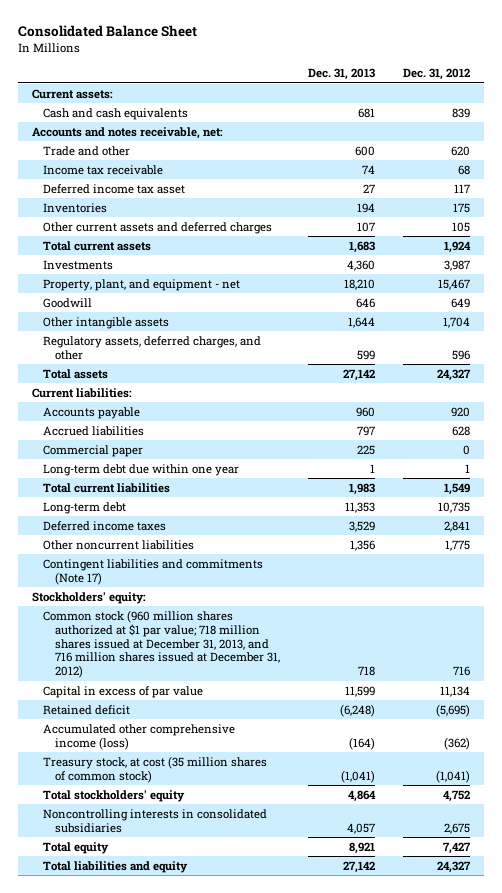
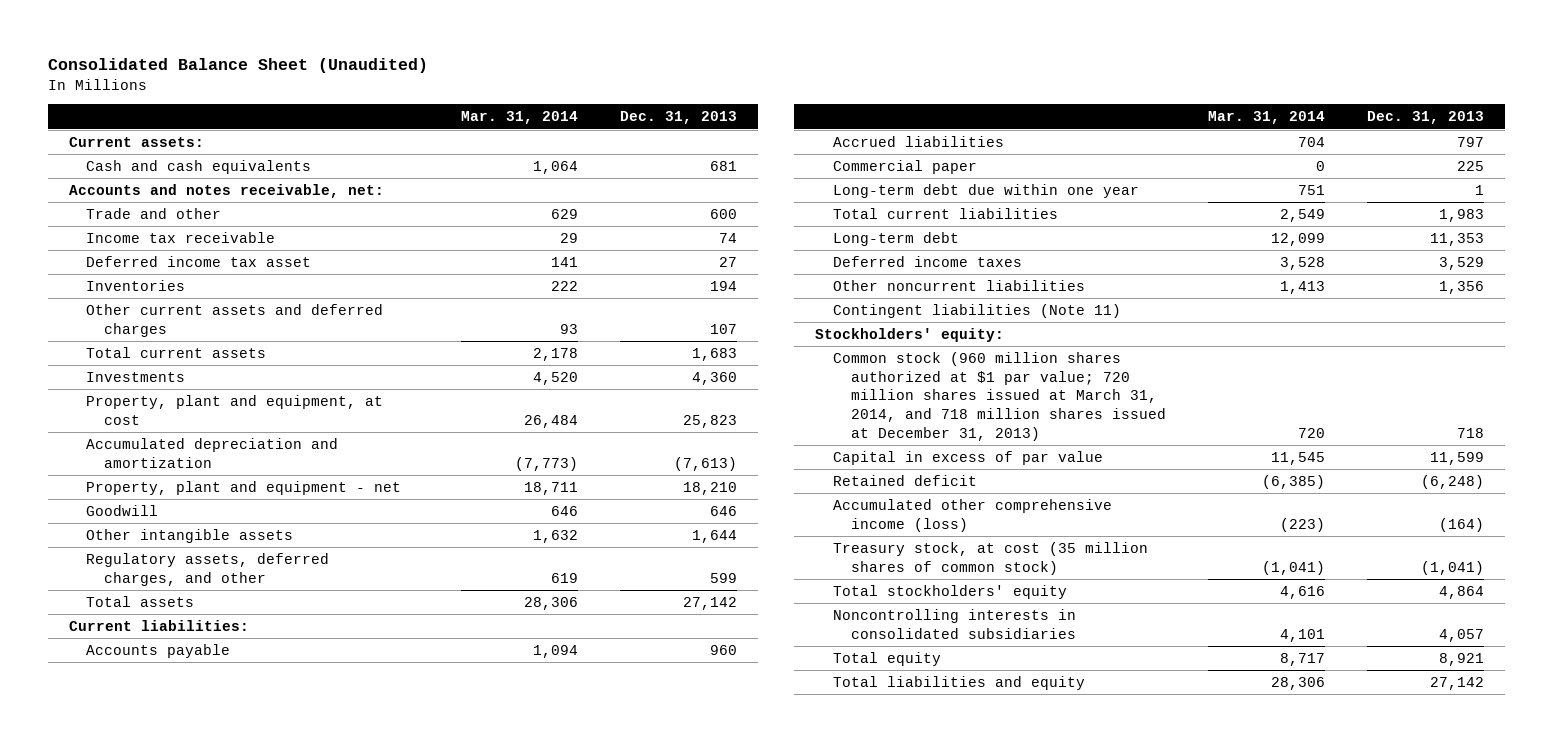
- Consolidated Balance Sheet
+ Consolidated Balance Sheet (Unaudited)
- | Dec. 31, 2013 | Dec. 31, 2012
+ | Mar. 31, 2014 | Dec. 31, 2013
- Property, plant, and equipment - net | 18,210 | 15,467
+ Property, plant and equipment, at cost | 26,484 | 25,823
+ Accumulated depreciation and amortization | (7,773) | (7,613)
+ Property, plant and equipment - net | 18,711 | 18,210
- Contingent liabilities and commitments (Note 17)
+ Contingent liabilities (Note 11)
- Common stock (960 million shares authorized at $1 par value; 718 million shares issued at December 31, 2013, and 716 million shares issued at December 31, 2012) | 718 | 716
+ Common stock (960 million shares authorized at $1 par value; 720 million shares issued at March 31, 2014, and 718 million shares issued at December 31, 2013) | 720 | 718

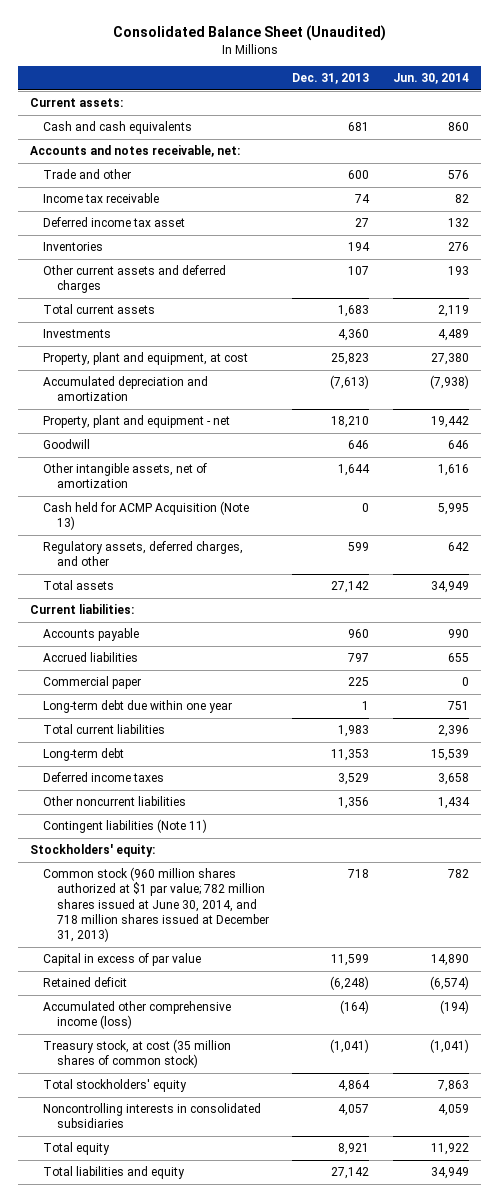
- | Mar. 31, 2014 | Dec. 31, 2013
+ | Dec. 31, 2013 | Jun. 30, 2014
- Other intangible assets | 1,632 | 1,644
+ Other intangible assets, net of amortization | 1,644 | 1,616
+ Cash held for ACMP Acquisition (Note 13) | 0 | 5,995
- Common stock (960 million shares authorized at $1 par value; 720 million shares issued at March 31, 2014, and 718 million shares issued at December 31, 2013) | 720 | 718
+ Common stock (960 million shares authorized at $1 par value; 782 million shares issued at June 30, 2014, and 718 million shares issued at December 31, 2013) | 718 | 782

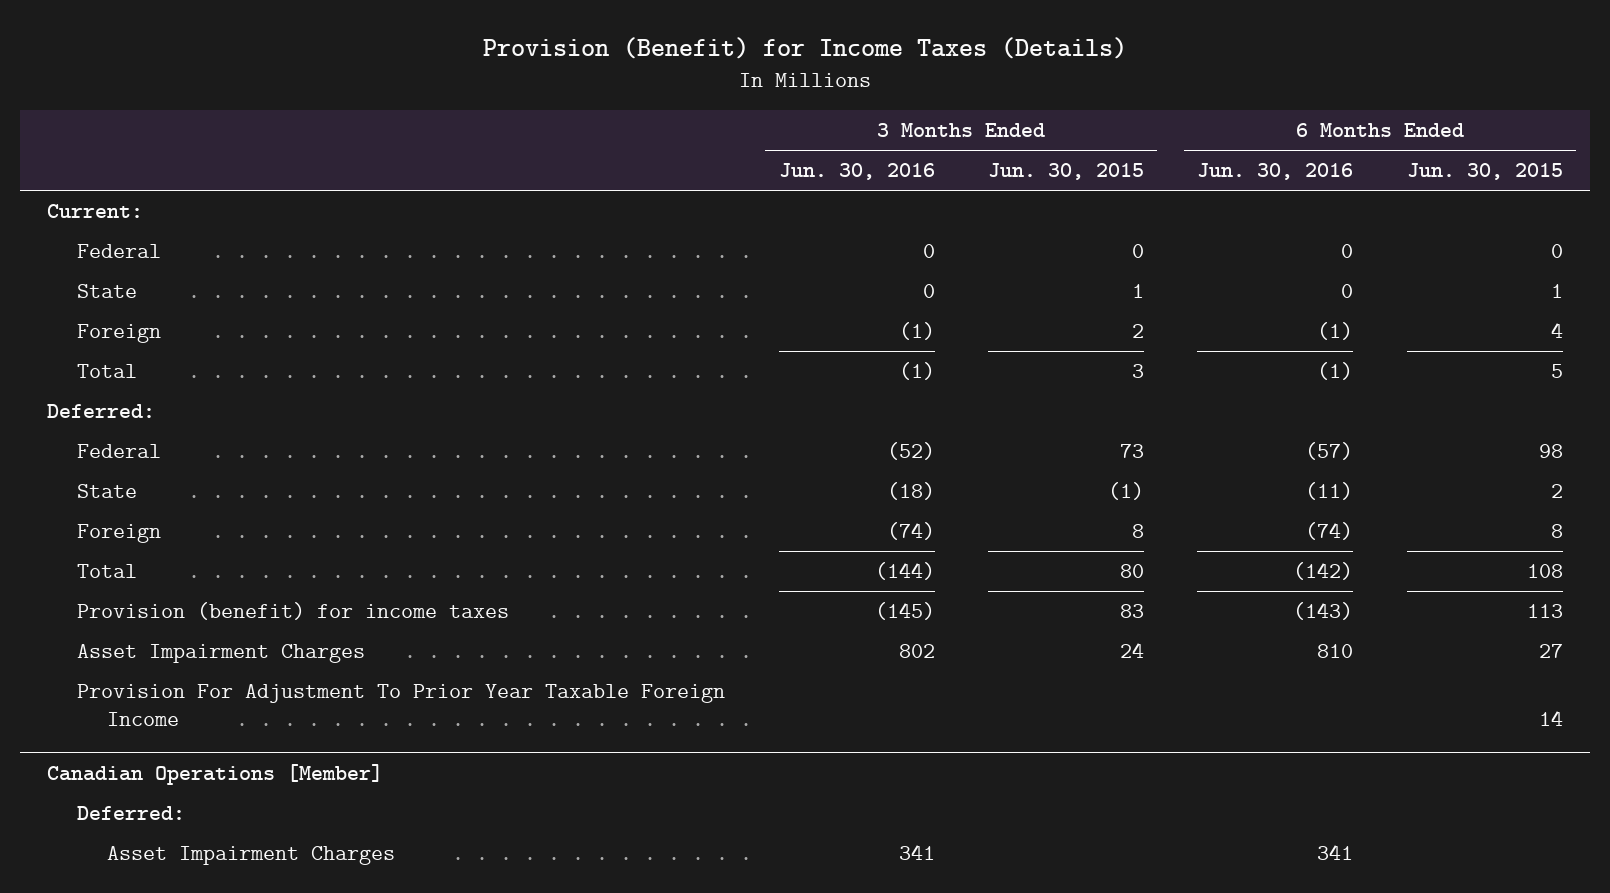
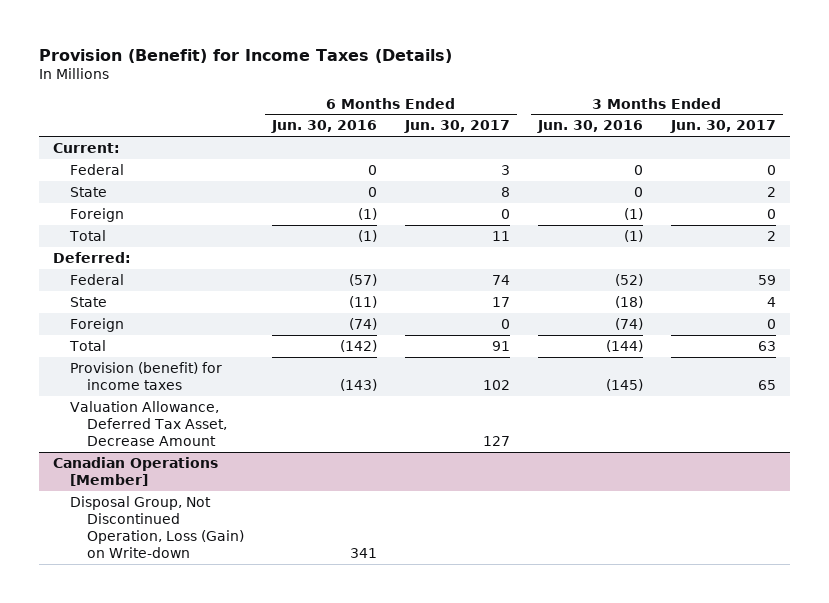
- | 3 Months Ended Jun. 30, 2016 | 3 Months Ended Jun. 30, 2015 | 6 Months Ended Jun. 30, 2016 | 6 Months Ended Jun. 30, 2015
+ | 6 Months Ended Jun. 30, 2016 | 6 Months Ended Jun. 30, 2017 | 3 Months Ended Jun. 30, 2016 | 3 Months Ended Jun. 30, 2017
- Asset Impairment Charges | 802 | 24 | 810 | 27
- Provision For Adjustment To Prior Year Taxable Foreign Income | | | | 14
+ Valuation Allowance, Deferred Tax Asset, Decrease Amount | | 127 | |
@ Canadian Operations [Member]
- Deferred:
- Asset Impairment Charges | 341 | | 341 |
+ Disposal Group, Not Discontinued Operation, Loss (Gain) on Write-down | 341 | | |

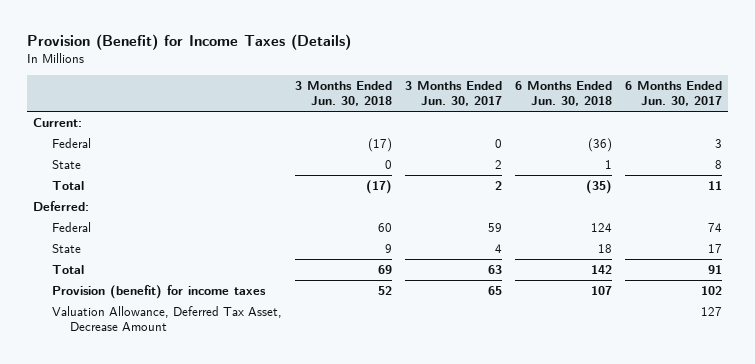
- | 6 Months Ended Jun. 30, 2016 | 6 Months Ended Jun. 30, 2017 | 3 Months Ended Jun. 30, 2016 | 3 Months Ended Jun. 30, 2017
+ | 3 Months Ended Jun. 30, 2018 | 3 Months Ended Jun. 30, 2017 | 6 Months Ended Jun. 30, 2018 | 6 Months Ended Jun. 30, 2017
- Foreign | (1) | 0 | (1) | 0
- Foreign | (74) | 0 | (74) | 0
- Canadian Operations [Member]
- Disposal Group, Not Discontinued Operation, Loss (Gain) on Write-down | 341 | | |

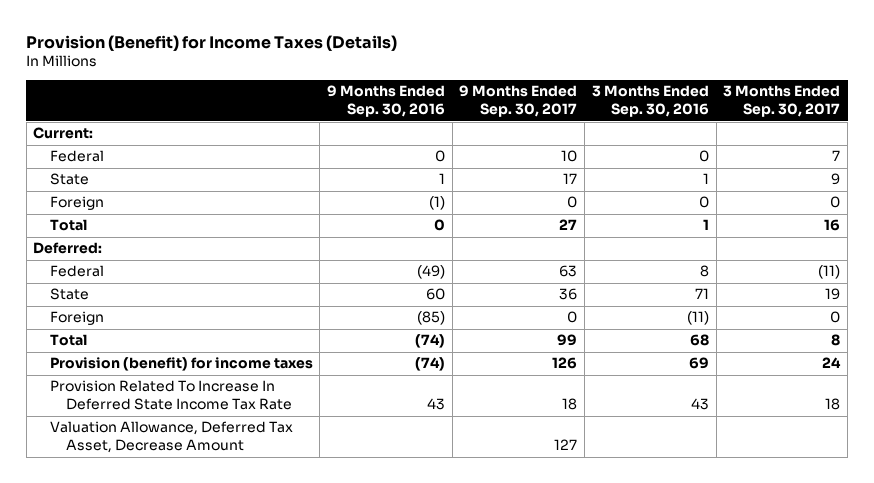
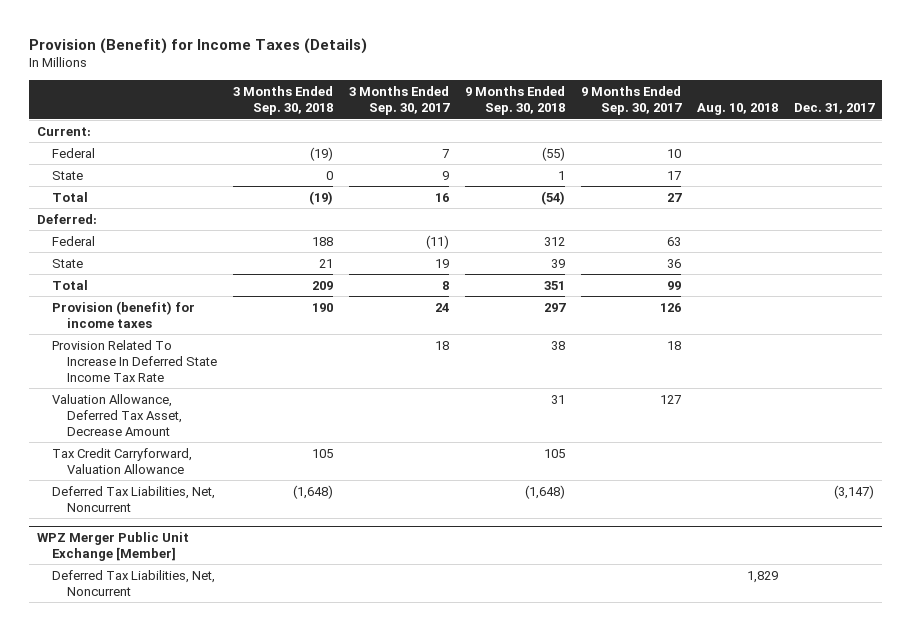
- | 9 Months Ended Sep. 30, 2016 | 9 Months Ended Sep. 30, 2017 | 3 Months Ended Sep. 30, 2016 | 3 Months Ended Sep. 30, 2017
+ | 3 Months Ended Sep. 30, 2018 | 3 Months Ended Sep. 30, 2017 | 9 Months Ended Sep. 30, 2018 | 9 Months Ended Sep. 30, 2017 | Aug. 10, 2018 | Dec. 31, 2017
- Foreign | (1) | 0 | 0 | 0
- Foreign | (85) | 0 | (11) | 0
+ Tax Credit Carryforward, Valuation Allowance | 105 | | 105 | | |
+ Deferred Tax Liabilities, Net, Noncurrent | (1,648) | | (1,648) | | | (3,147)
+ WPZ Merger Public Unit Exchange [Member]
+ Deferred Tax Liabilities, Net, Noncurrent | | | | | 1,829 |

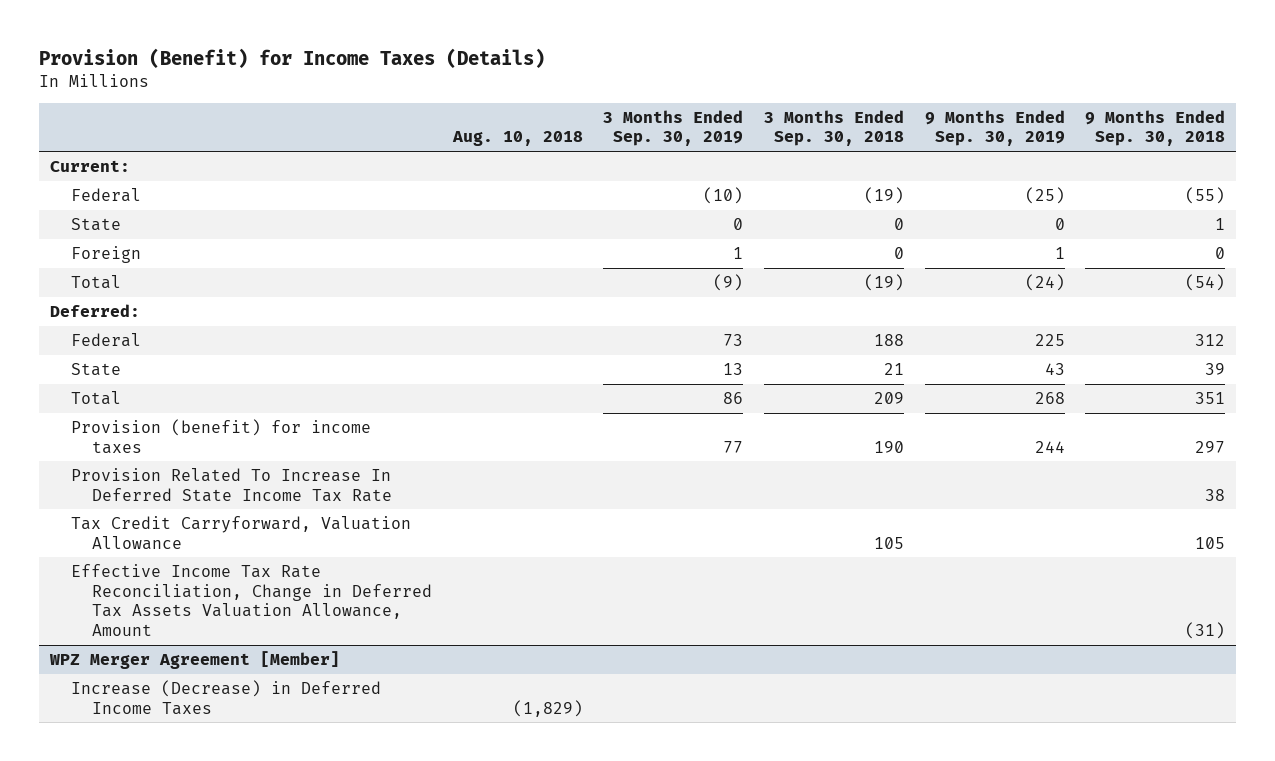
- | 3 Months Ended Sep. 30, 2018 | 3 Months Ended Sep. 30, 2017 | 9 Months Ended Sep. 30, 2018 | 9 Months Ended Sep. 30, 2017 | Aug. 10, 2018 | Dec. 31, 2017
+ | Aug. 10, 2018 | 3 Months Ended Sep. 30, 2019 | 3 Months Ended Sep. 30, 2018 | 9 Months Ended Sep. 30, 2019 | 9 Months Ended Sep. 30, 2018
+ Foreign | | 1 | 0 | 1 | 0
- Valuation Allowance, Deferred Tax Asset, Decrease Amount | | | 31 | 127 | |
- Deferred Tax Liabilities, Net, Noncurrent | (1,648) | | (1,648) | | | (3,147)
- WPZ Merger Public Unit Exchange [Member]
- Deferred Tax Liabilities, Net, Noncurrent | | | | | 1,829 |
+ Effective Income Tax Rate Reconciliation, Change in Deferred Tax Assets Valuation Allowance, Amount | | | | | (31)
+ WPZ Merger Agreement [Member]
+ Increase (Decrease) in Deferred Income Taxes | (1,829) | | | |

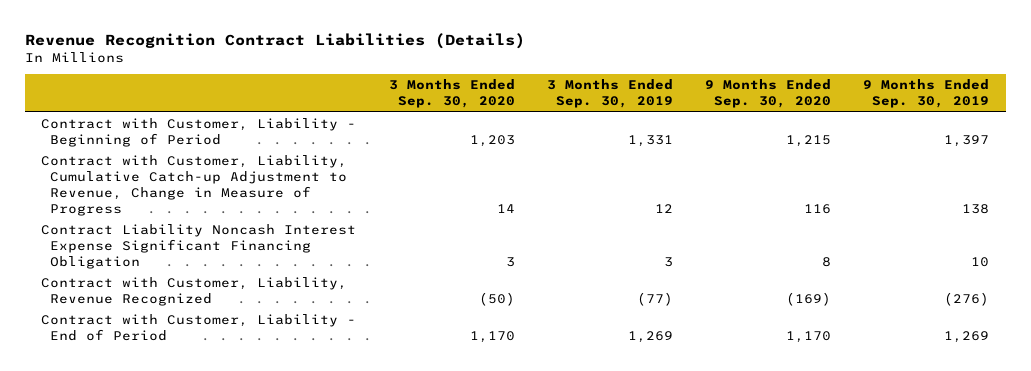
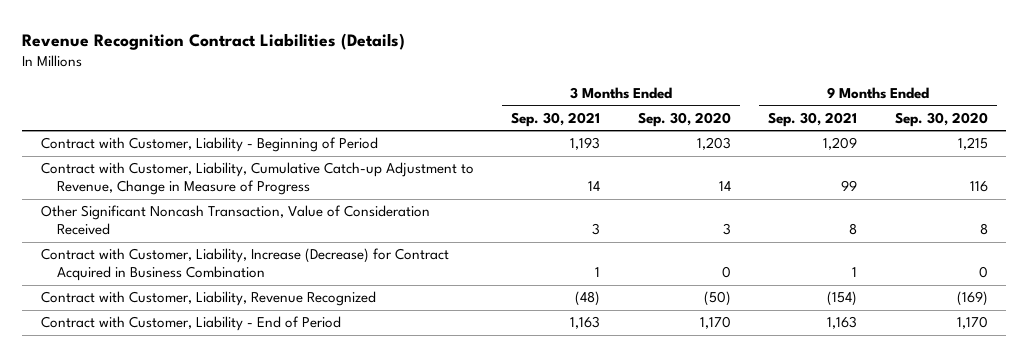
- | 3 Months Ended Sep. 30, 2020 | 3 Months Ended Sep. 30, 2019 | 9 Months Ended Sep. 30, 2020 | 9 Months Ended Sep. 30, 2019
+ | 3 Months Ended Sep. 30, 2021 | 3 Months Ended Sep. 30, 2020 | 9 Months Ended Sep. 30, 2021 | 9 Months Ended Sep. 30, 2020
- Contract Liability Noncash Interest Expense Significant Financing Obligation | 3 | 3 | 8 | 10
+ Other Significant Noncash Transaction, Value of Consideration Received | 3 | 3 | 8 | 8
+ Contract with Customer, Liability, Increase (Decrease) for Contract Acquired in Business Combination | 1 | 0 | 1 | 0

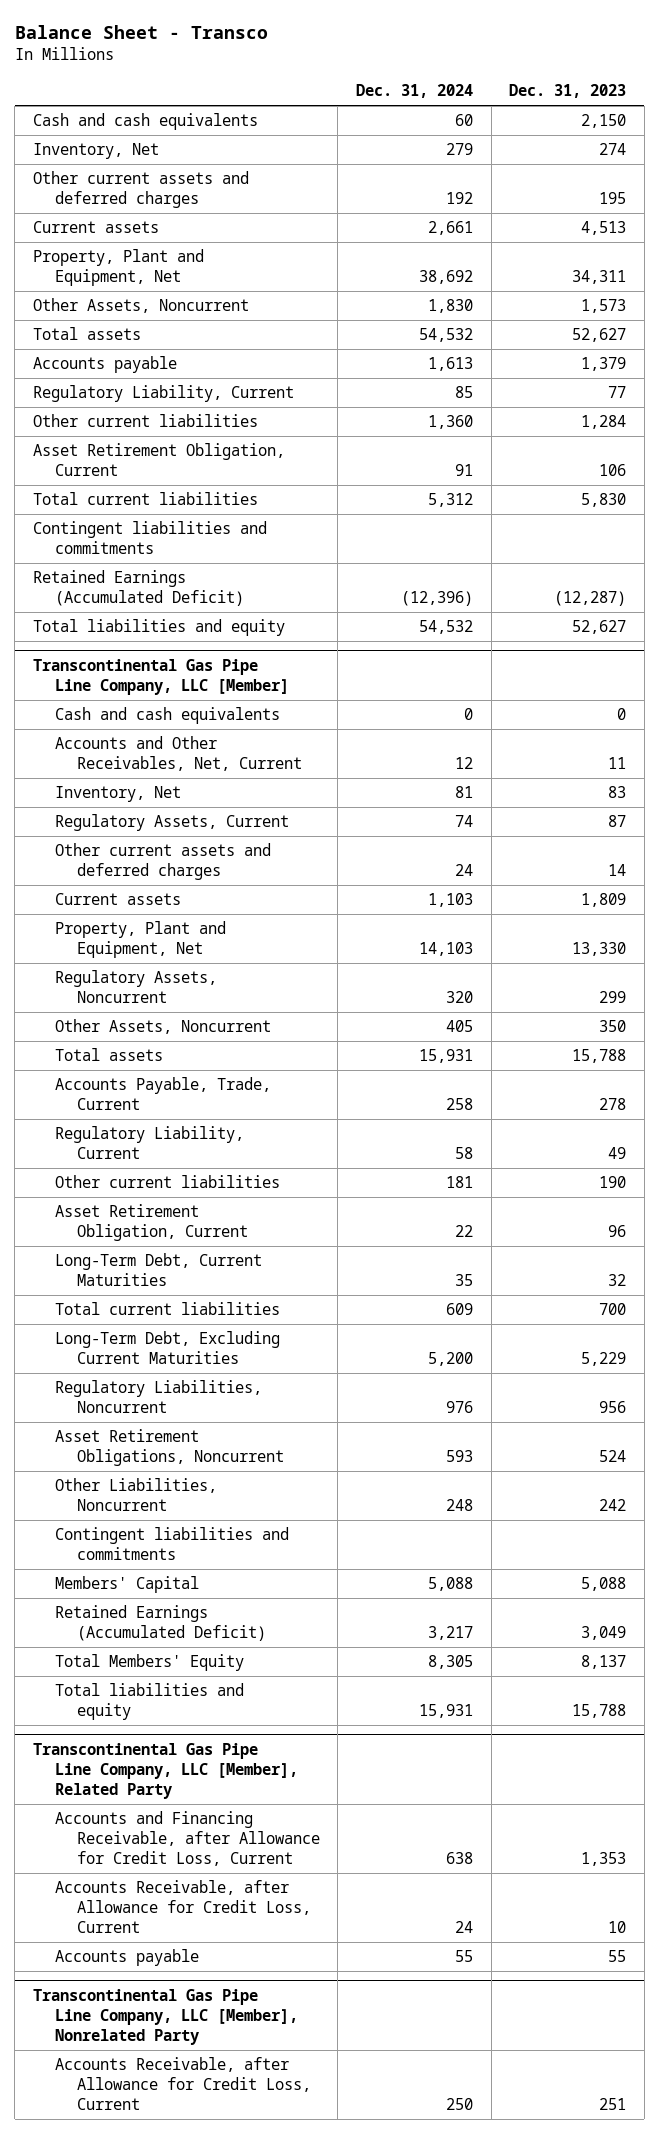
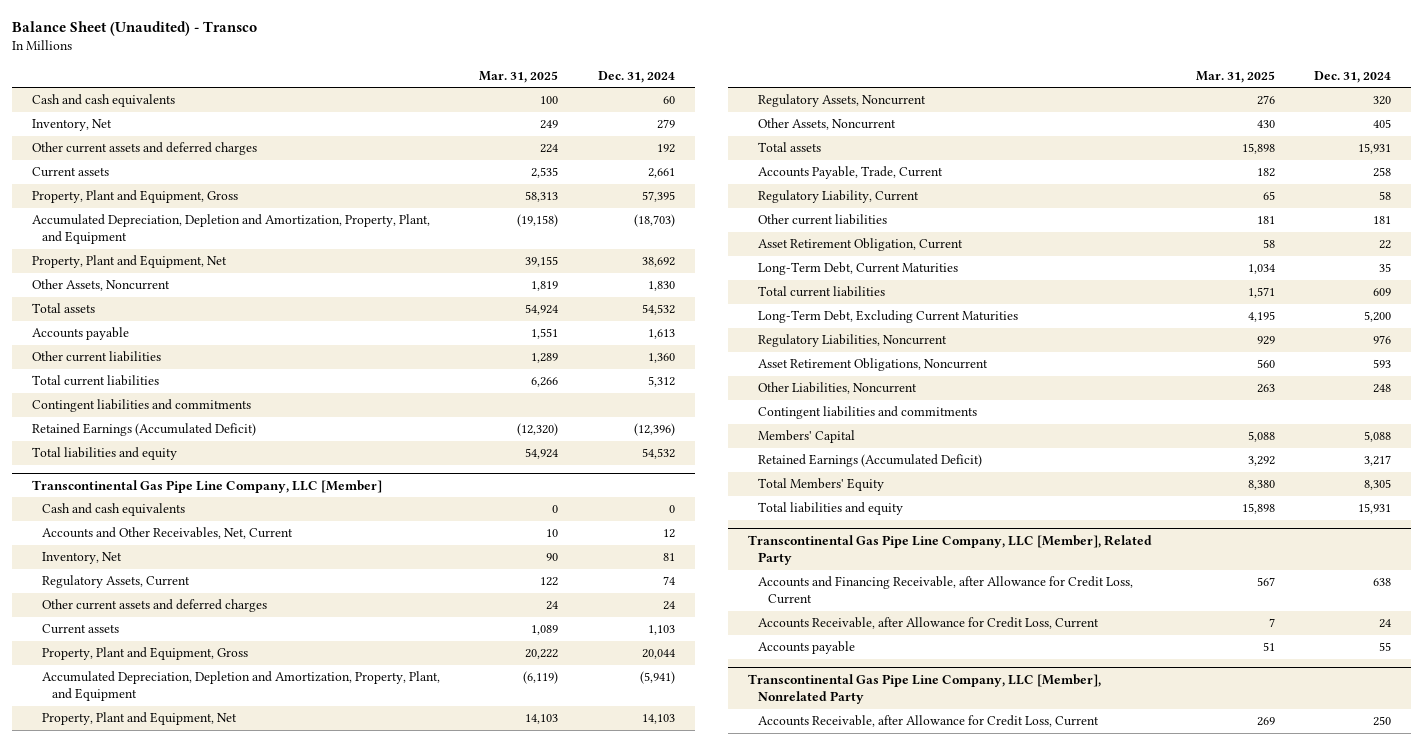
- Balance Sheet - Transco
+ Balance Sheet (Unaudited) - Transco
- | Dec. 31, 2024 | Dec. 31, 2023
+ | Mar. 31, 2025 | Dec. 31, 2024
+ Property, Plant and Equipment, Gross | 58,313 | 57,395
+ Accumulated Depreciation, Depletion and Amortization, Property, Plant, and Equipment | (19,158) | (18,703)
- Regulatory Liability, Current | 85 | 77
- Asset Retirement Obligation, Current | 91 | 106
@ Transcontinental Gas Pipe Line Company, LLC [Member]
+ Property, Plant and Equipment, Gross | 20,222 | 20,044
+ Accumulated Depreciation, Depletion and Amortization, Property, Plant, and Equipment | (6,119) | (5,941)

